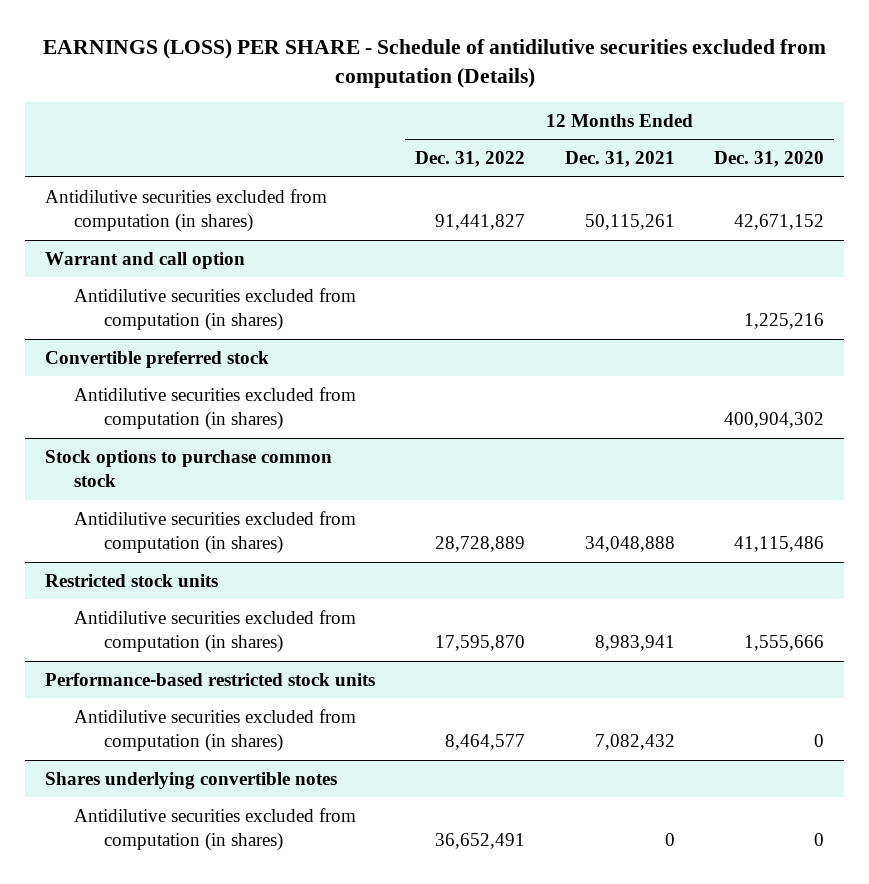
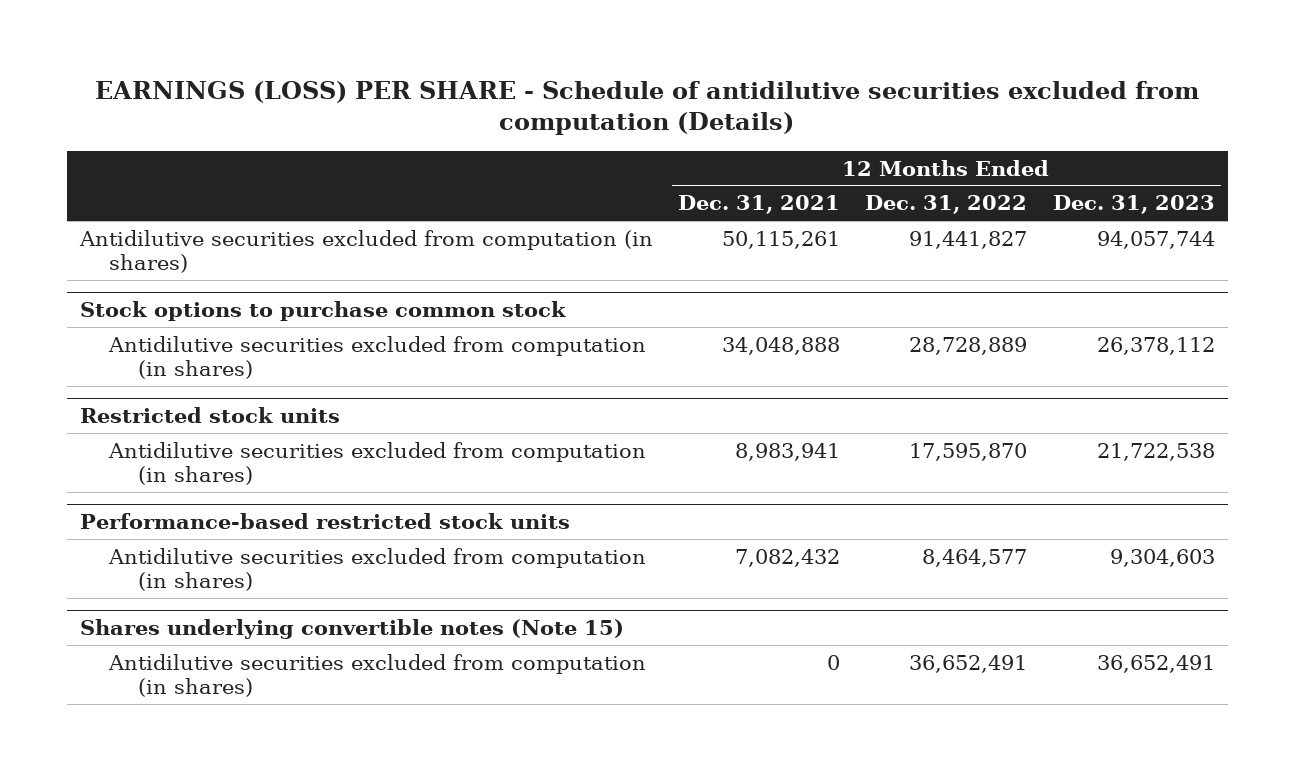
- | 12 Months Ended Dec. 31, 2022 | 12 Months Ended Dec. 31, 2021 | 12 Months Ended Dec. 31, 2020
+ | 12 Months Ended Dec. 31, 2021 | 12 Months Ended Dec. 31, 2022 | 12 Months Ended Dec. 31, 2023
- Warrant and call option
- Antidilutive securities excluded from computation (in shares) | | | 1,225,216
- Convertible preferred stock
- Antidilutive securities excluded from computation (in shares) | | | 400,904,302
- Shares underlying convertible notes
+ Shares underlying convertible notes (Note 15)

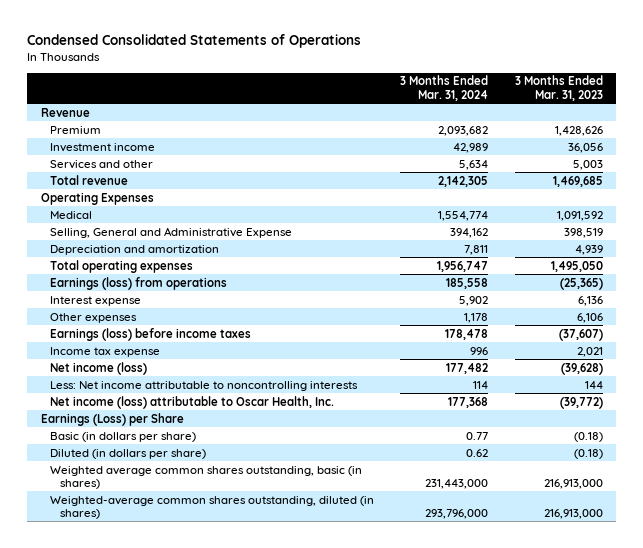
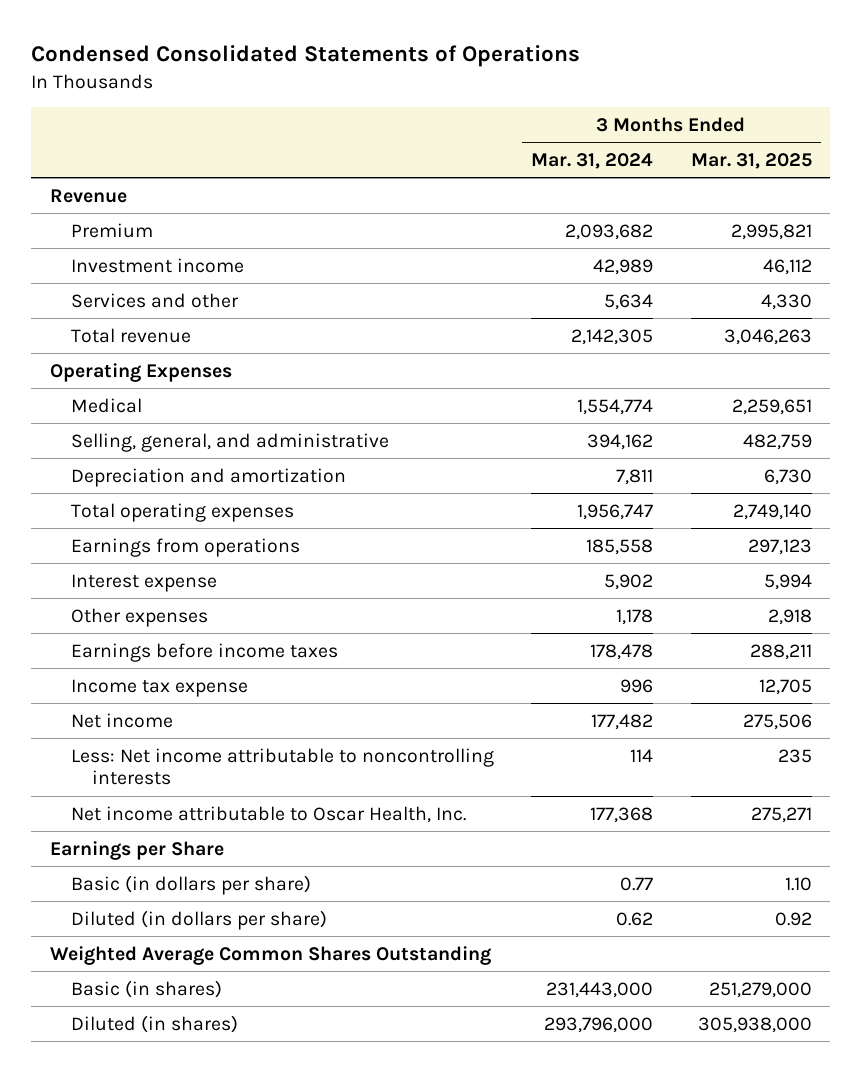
- | 3 Months Ended Mar. 31, 2024 | 3 Months Ended Mar. 31, 2023
+ | 3 Months Ended Mar. 31, 2024 | 3 Months Ended Mar. 31, 2025
- Selling, General and Administrative Expense | 394,162 | 398,519
+ Selling, general, and administrative | 394,162 | 482,759
- Earnings (loss) from operations | 185,558 | (25,365)
+ Earnings from operations | 185,558 | 297,123
- Earnings (loss) before income taxes | 178,478 | (37,607)
+ Earnings before income taxes | 178,478 | 288,211
- Net income (loss) | 177,482 | (39,628)
+ Net income | 177,482 | 275,506
- Net income (loss) attributable to Oscar Health, Inc. | 177,368 | (39,772)
- Earnings (Loss) per Share
+ Net income attributable to Oscar Health, Inc. | 177,368 | 275,271
+ Earnings per Share
- Weighted average common shares outstanding, basic (in shares) | 231,443,000 | 216,913,000
- Weighted-average common shares outstanding, diluted (in shares) | 293,796,000 | 216,913,000
+ Weighted Average Common Shares Outstanding
+ Basic (in shares) | 231,443,000 | 251,279,000
+ Diluted (in shares) | 293,796,000 | 305,938,000

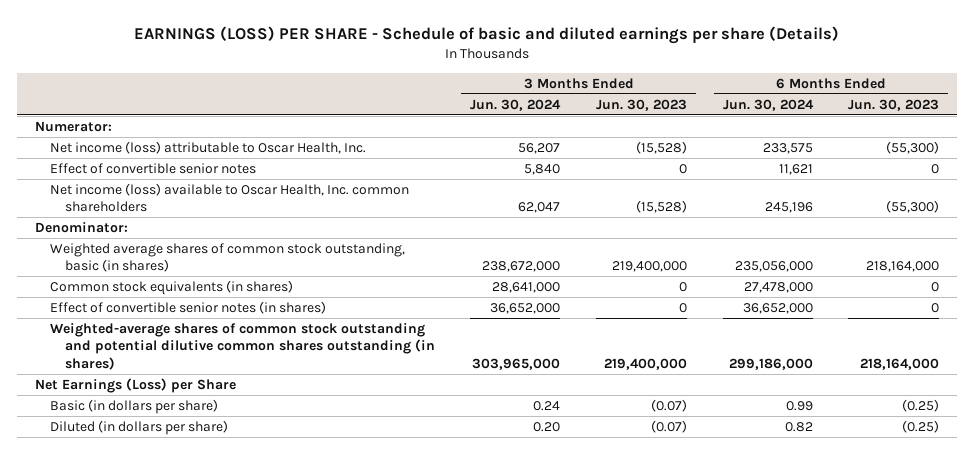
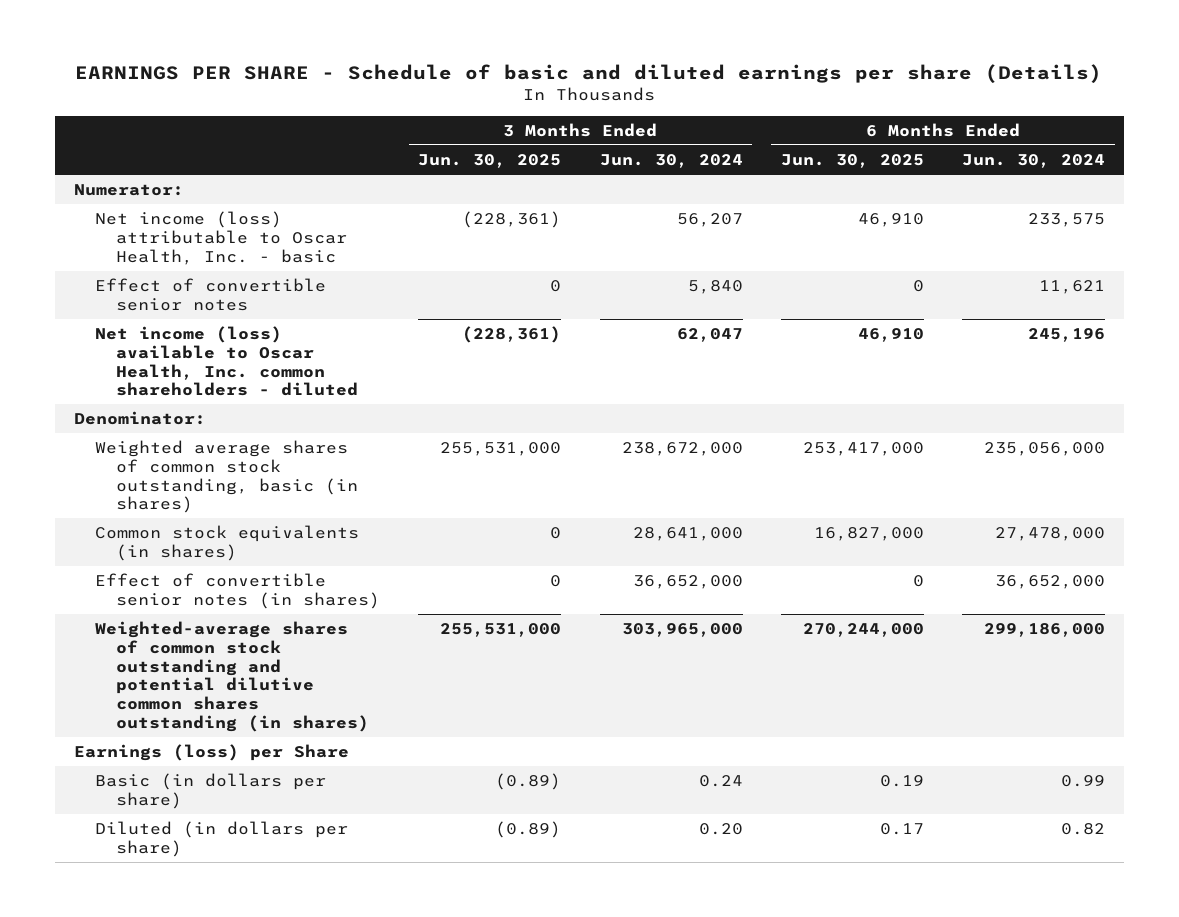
- EARNINGS (LOSS) PER SHARE - Schedule of basic and diluted earnings per share (Details)
+ EARNINGS PER SHARE - Schedule of basic and diluted earnings per share (Details)
- | 3 Months Ended Jun. 30, 2024 | 3 Months Ended Jun. 30, 2023 | 6 Months Ended Jun. 30, 2024 | 6 Months Ended Jun. 30, 2023
+ | 3 Months Ended Jun. 30, 2025 | 3 Months Ended Jun. 30, 2024 | 6 Months Ended Jun. 30, 2025 | 6 Months Ended Jun. 30, 2024
- Net income (loss) attributable to Oscar Health, Inc. | 56,207 | (15,528) | 233,575 | (55,300)
+ Net income (loss) attributable to Oscar Health, Inc. - basic | (228,361) | 56,207 | 46,910 | 233,575
- Net income (loss) available to Oscar Health, Inc. common shareholders | 62,047 | (15,528) | 245,196 | (55,300)
+ Net income (loss) available to Oscar Health, Inc. common shareholders - diluted | (228,361) | 62,047 | 46,910 | 245,196
- Net Earnings (Loss) per Share
+ Earnings (loss) per Share

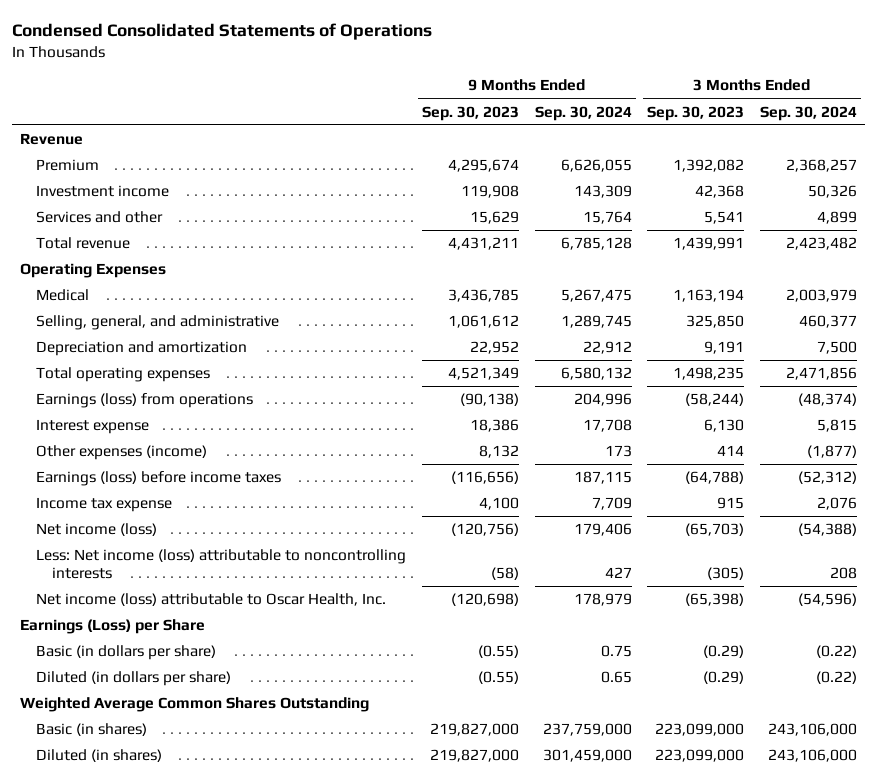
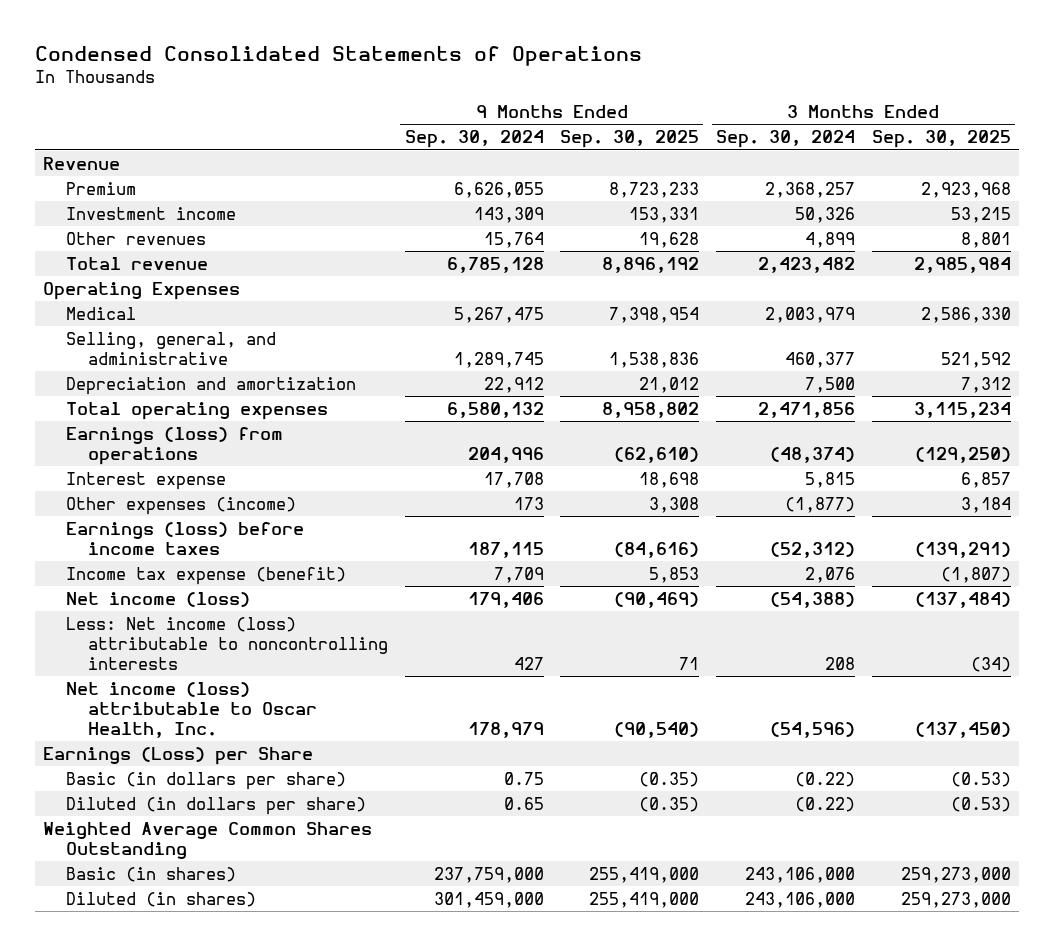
- | 9 Months Ended Sep. 30, 2023 | 9 Months Ended Sep. 30, 2024 | 3 Months Ended Sep. 30, 2023 | 3 Months Ended Sep. 30, 2024
+ | 9 Months Ended Sep. 30, 2024 | 9 Months Ended Sep. 30, 2025 | 3 Months Ended Sep. 30, 2024 | 3 Months Ended Sep. 30, 2025
- Services and other | 15,629 | 15,764 | 5,541 | 4,899
+ Other revenues | 15,764 | 19,628 | 4,899 | 8,801
- Income tax expense | 4,100 | 7,709 | 915 | 2,076
+ Income tax expense (benefit) | 7,709 | 5,853 | 2,076 | (1,807)

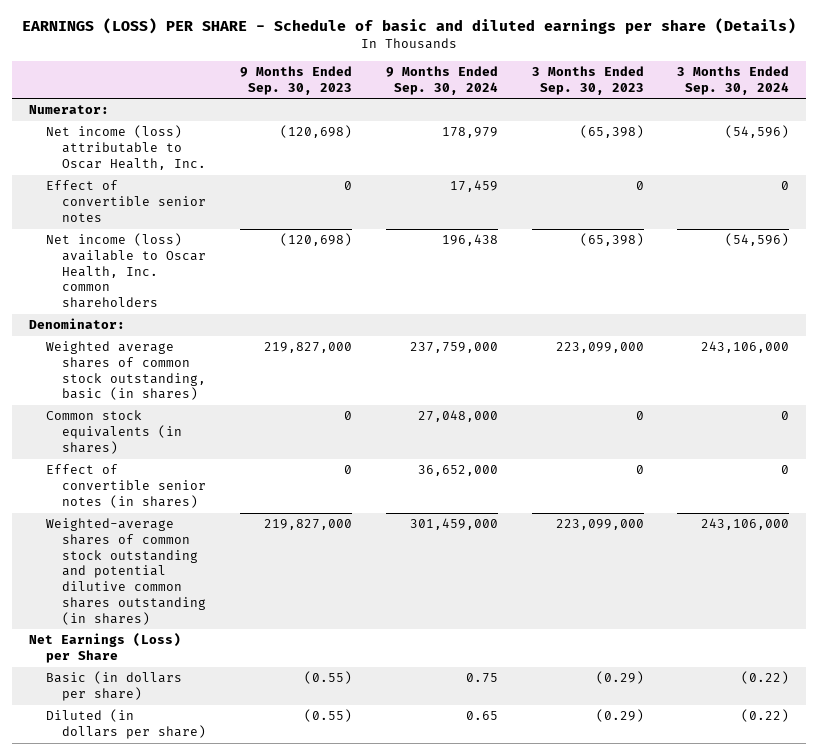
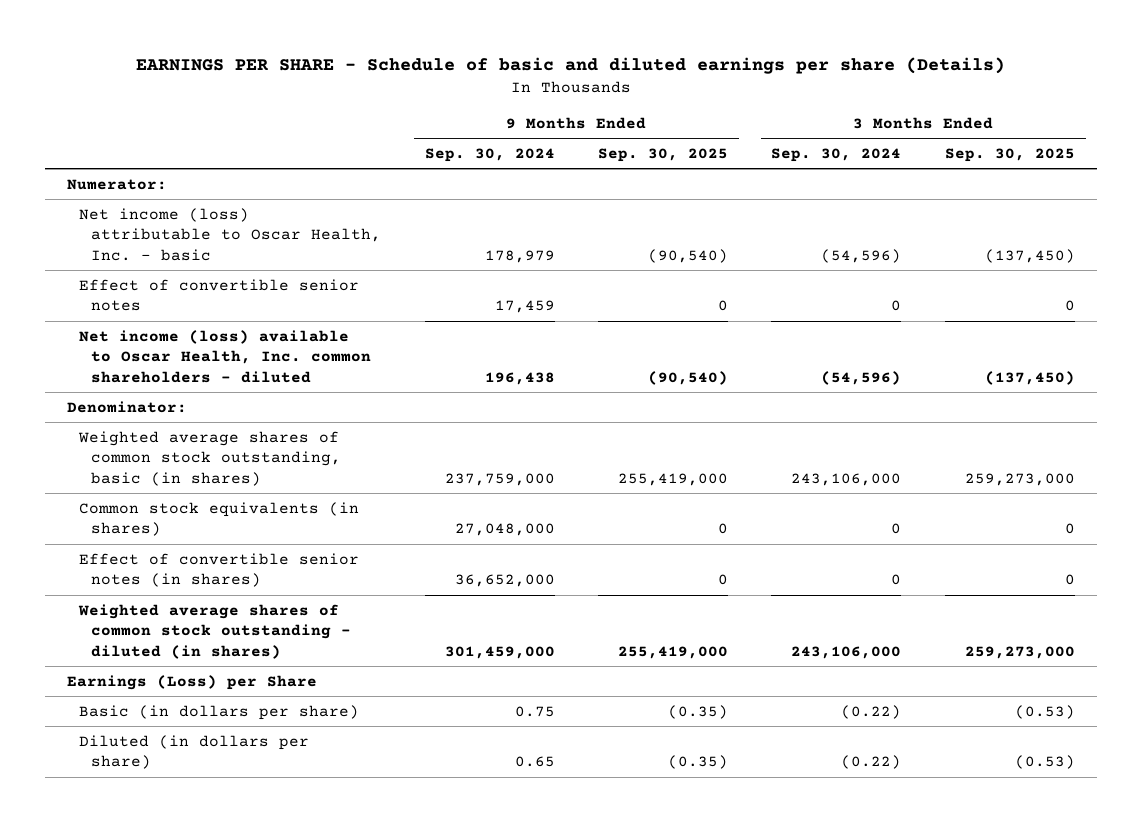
- EARNINGS (LOSS) PER SHARE - Schedule of basic and diluted earnings per share (Details)
+ EARNINGS PER SHARE - Schedule of basic and diluted earnings per share (Details)
- | 9 Months Ended Sep. 30, 2023 | 9 Months Ended Sep. 30, 2024 | 3 Months Ended Sep. 30, 2023 | 3 Months Ended Sep. 30, 2024
+ | 9 Months Ended Sep. 30, 2024 | 9 Months Ended Sep. 30, 2025 | 3 Months Ended Sep. 30, 2024 | 3 Months Ended Sep. 30, 2025
- Net income (loss) attributable to Oscar Health, Inc. | (120,698) | 178,979 | (65,398) | (54,596)
+ Net income (loss) attributable to Oscar Health, Inc. - basic | 178,979 | (90,540) | (54,596) | (137,450)
- Net income (loss) available to Oscar Health, Inc. common shareholders | (120,698) | 196,438 | (65,398) | (54,596)
+ Net income (loss) available to Oscar Health, Inc. common shareholders - diluted | 196,438 | (90,540) | (54,596) | (137,450)
- Weighted-average shares of common stock outstanding and potential dilutive common shares outstanding (in shares) | 219,827,000 | 301,459,000 | 223,099,000 | 243,106,000
- Net Earnings (Loss) per Share
+ Weighted average shares of common stock outstanding - diluted (in shares) | 301,459,000 | 255,419,000 | 243,106,000 | 259,273,000
+ Earnings (Loss) per Share

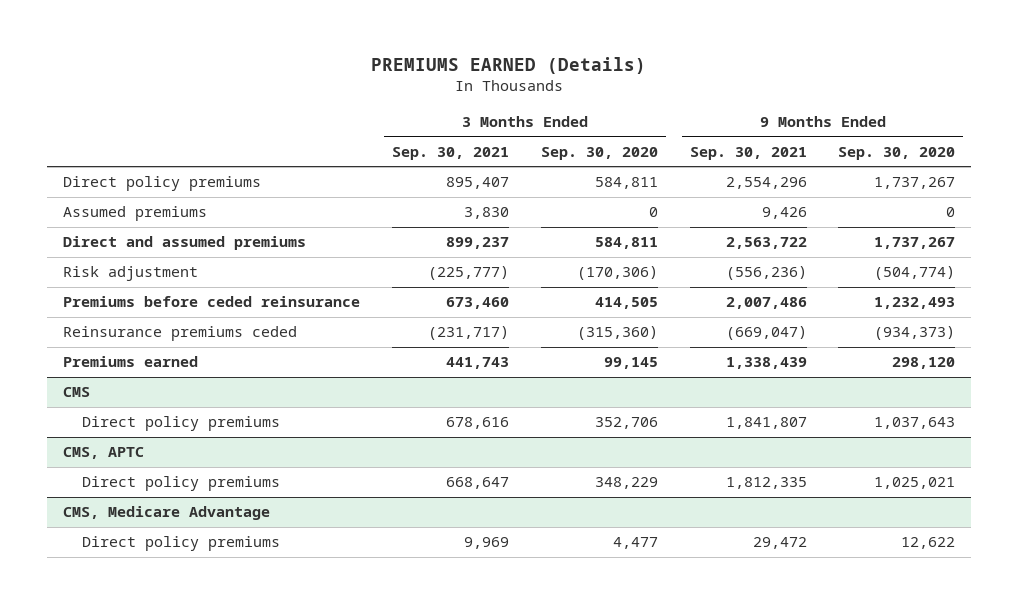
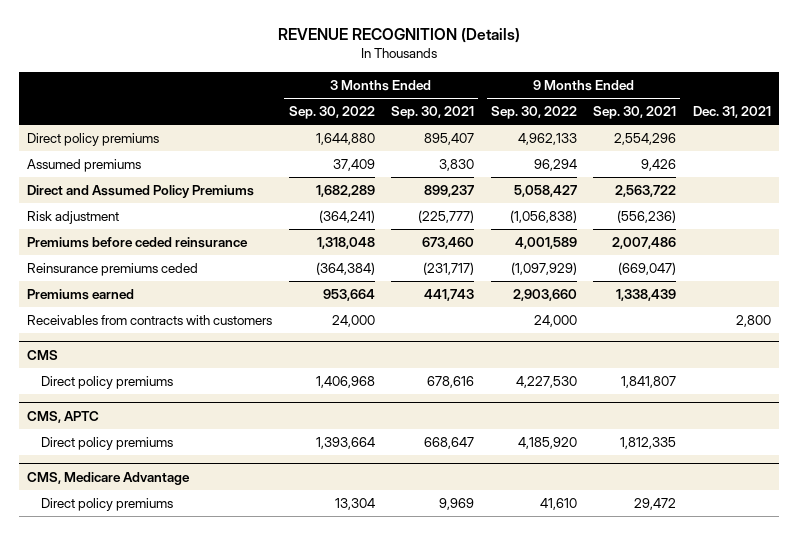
- PREMIUMS EARNED (Details)
+ REVENUE RECOGNITION (Details)
- | 3 Months Ended Sep. 30, 2021 | 3 Months Ended Sep. 30, 2020 | 9 Months Ended Sep. 30, 2021 | 9 Months Ended Sep. 30, 2020
+ | 3 Months Ended Sep. 30, 2022 | 3 Months Ended Sep. 30, 2021 | 9 Months Ended Sep. 30, 2022 | 9 Months Ended Sep. 30, 2021 | Dec. 31, 2021
- Direct and assumed premiums | 899,237 | 584,811 | 2,563,722 | 1,737,267
+ Direct and Assumed Policy Premiums | 1,682,289 | 899,237 | 5,058,427 | 2,563,722 |
+ Receivables from contracts with customers | 24,000 | | 24,000 | | 2,800

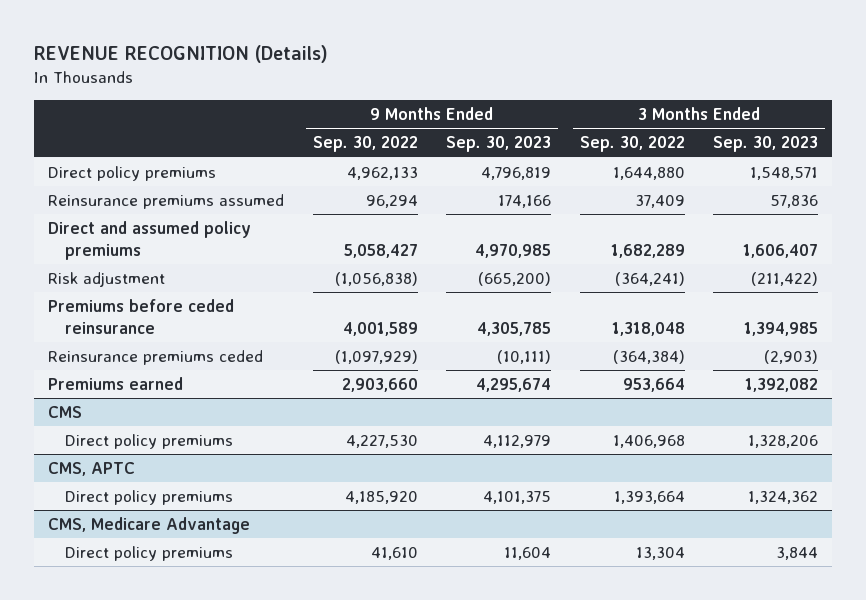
- | 3 Months Ended Sep. 30, 2022 | 3 Months Ended Sep. 30, 2021 | 9 Months Ended Sep. 30, 2022 | 9 Months Ended Sep. 30, 2021 | Dec. 31, 2021
+ | 9 Months Ended Sep. 30, 2022 | 9 Months Ended Sep. 30, 2023 | 3 Months Ended Sep. 30, 2022 | 3 Months Ended Sep. 30, 2023
- Assumed premiums | 37,409 | 3,830 | 96,294 | 9,426 |
- Direct and Assumed Policy Premiums | 1,682,289 | 899,237 | 5,058,427 | 2,563,722 |
+ Reinsurance premiums assumed | 96,294 | 174,166 | 37,409 | 57,836
+ Direct and assumed policy premiums | 5,058,427 | 4,970,985 | 1,682,289 | 1,606,407
- Receivables from contracts with customers | 24,000 | | 24,000 | | 2,800

